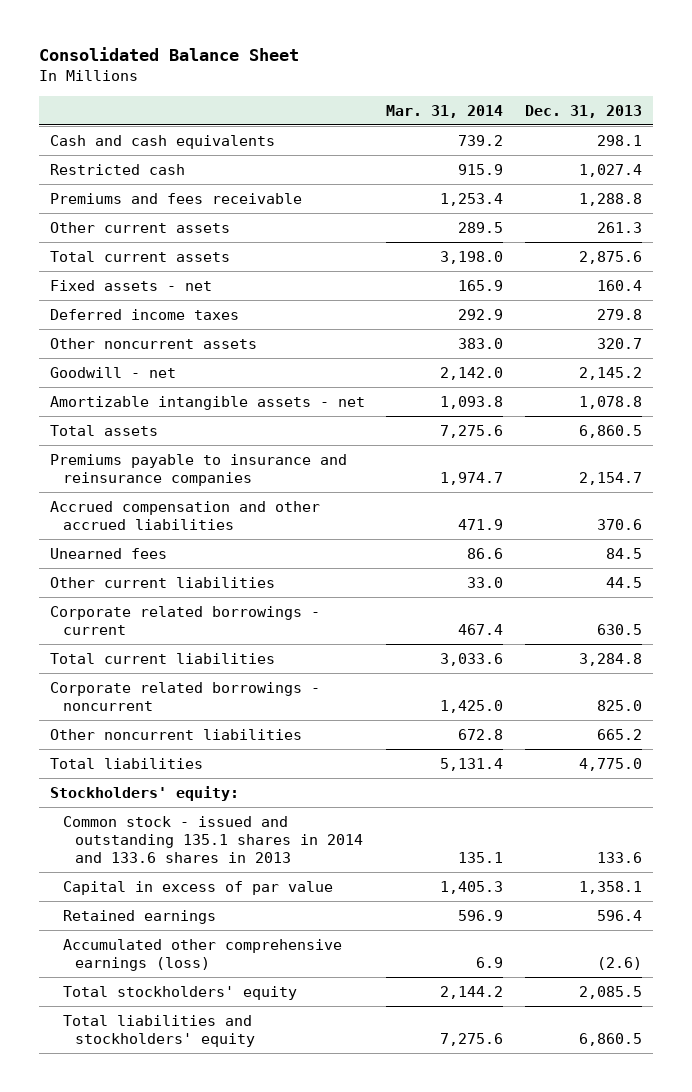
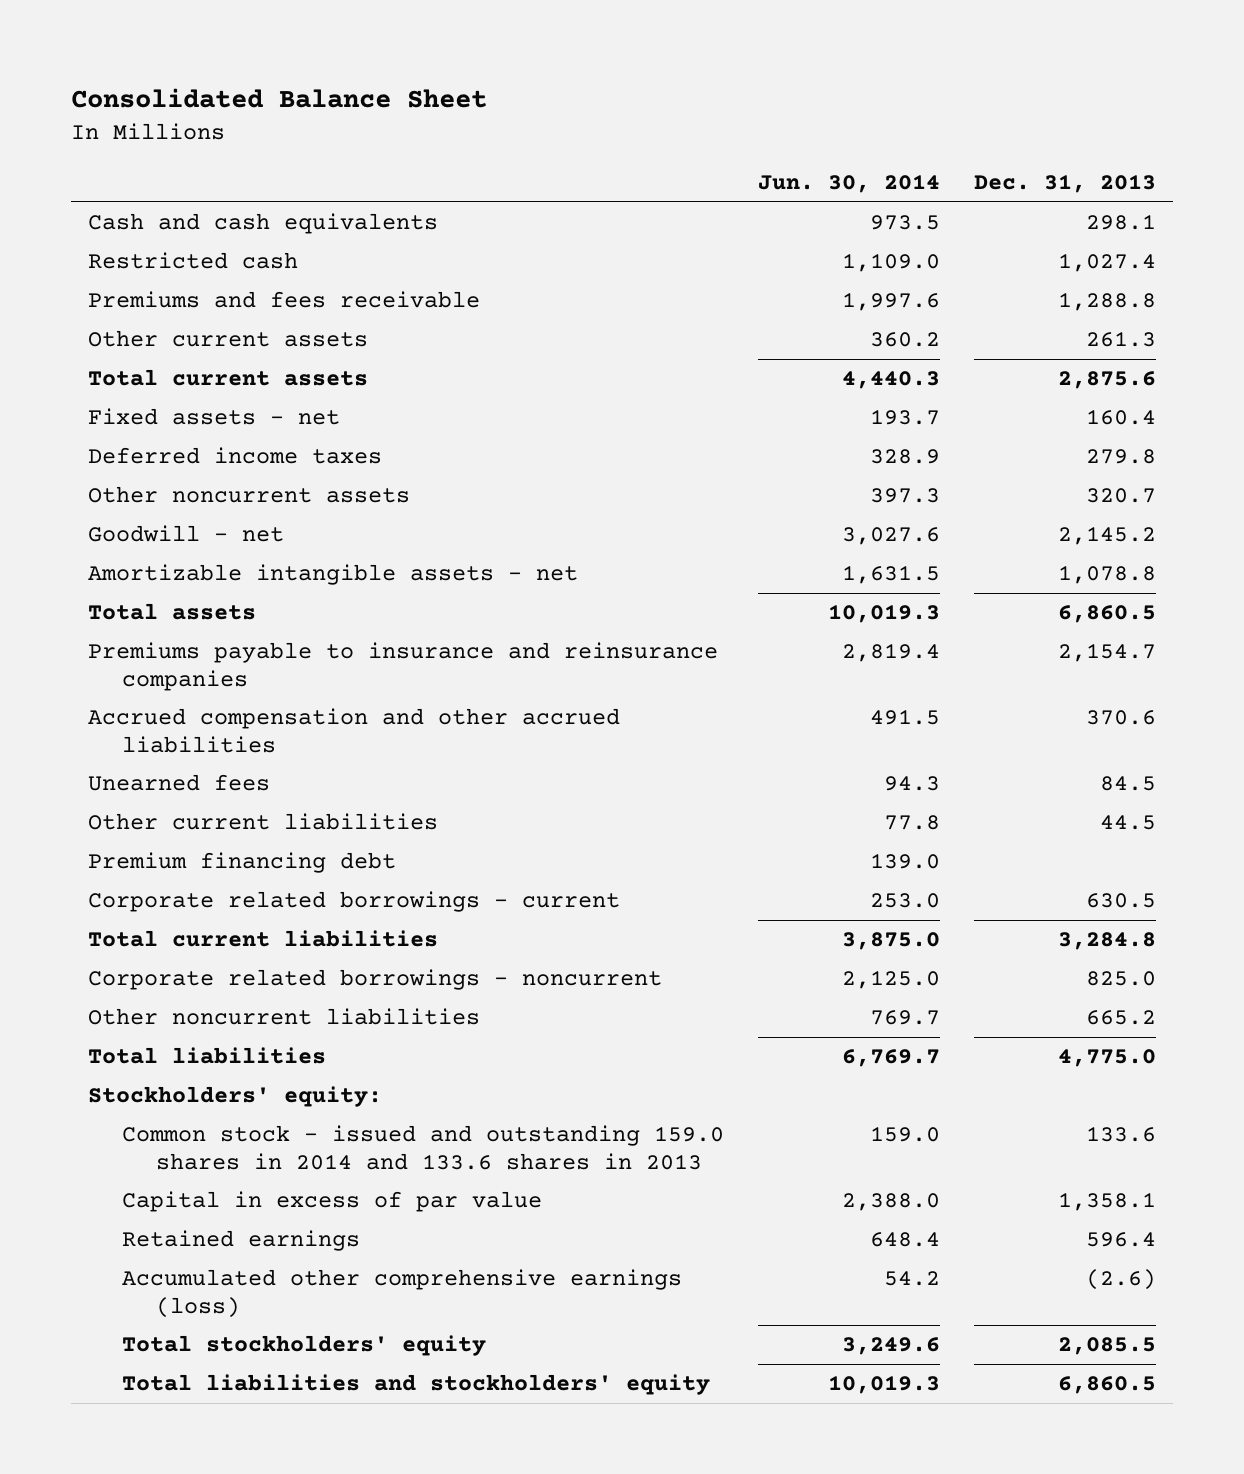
- | Mar. 31, 2014 | Dec. 31, 2013
+ | Jun. 30, 2014 | Dec. 31, 2013
+ Premium financing debt | 139.0 |
- Common stock - issued and outstanding 135.1 shares in 2014 and 133.6 shares in 2013 | 135.1 | 133.6
+ Common stock - issued and outstanding 159.0 shares in 2014 and 133.6 shares in 2013 | 159.0 | 133.6

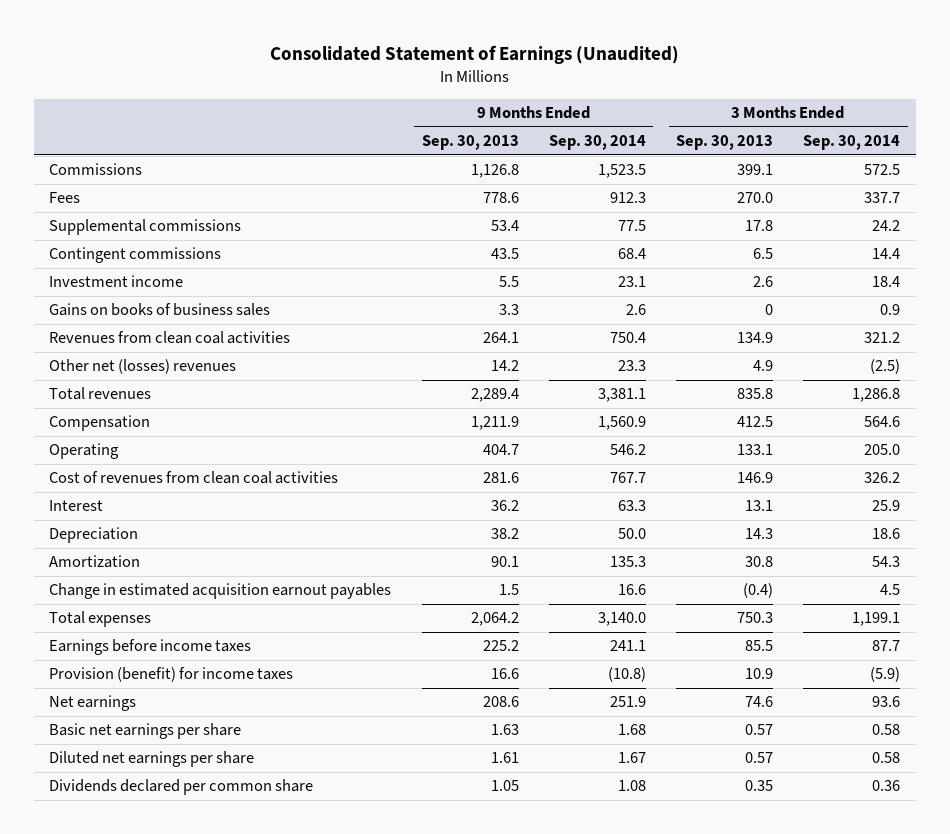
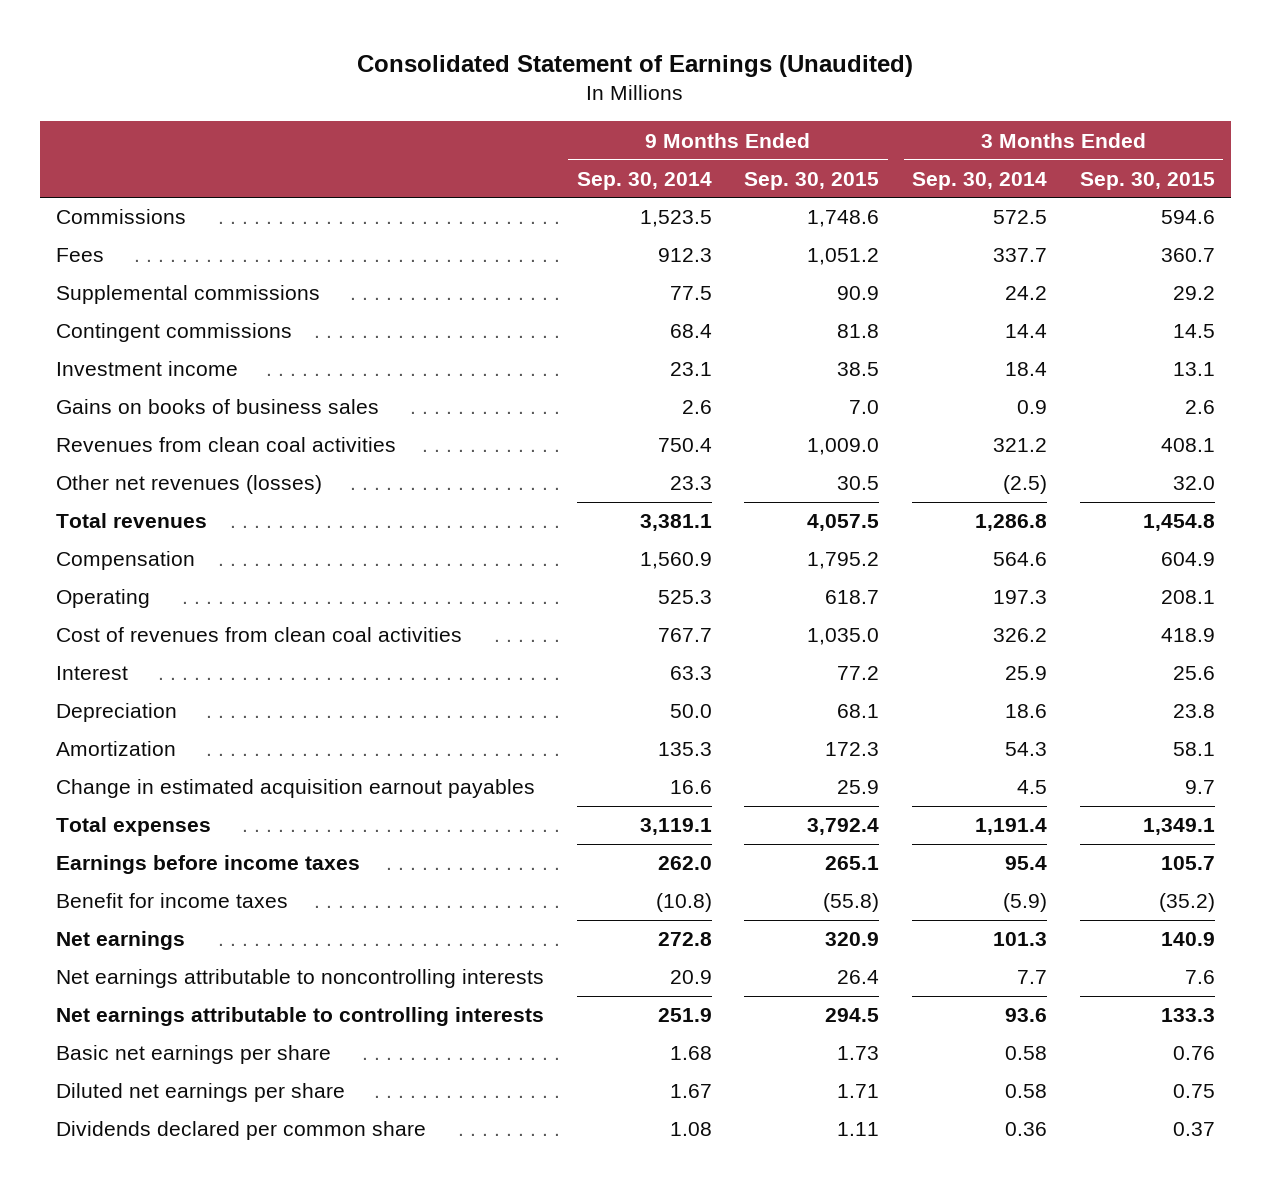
- | 9 Months Ended Sep. 30, 2013 | 9 Months Ended Sep. 30, 2014 | 3 Months Ended Sep. 30, 2013 | 3 Months Ended Sep. 30, 2014
+ | 9 Months Ended Sep. 30, 2014 | 9 Months Ended Sep. 30, 2015 | 3 Months Ended Sep. 30, 2014 | 3 Months Ended Sep. 30, 2015
- Other net (losses) revenues | 14.2 | 23.3 | 4.9 | (2.5)
+ Other net revenues (losses) | 23.3 | 30.5 | (2.5) | 32.0
- Operating | 404.7 | 546.2 | 133.1 | 205.0
+ Operating | 525.3 | 618.7 | 197.3 | 208.1
- Total expenses | 2,064.2 | 3,140.0 | 750.3 | 1,199.1
- Earnings before income taxes | 225.2 | 241.1 | 85.5 | 87.7
- Provision (benefit) for income taxes | 16.6 | (10.8) | 10.9 | (5.9)
- Net earnings | 208.6 | 251.9 | 74.6 | 93.6
+ Total expenses | 3,119.1 | 3,792.4 | 1,191.4 | 1,349.1
+ Earnings before income taxes | 262.0 | 265.1 | 95.4 | 105.7
+ Benefit for income taxes | (10.8) | (55.8) | (5.9) | (35.2)
+ Net earnings | 272.8 | 320.9 | 101.3 | 140.9
+ Net earnings attributable to noncontrolling interests | 20.9 | 26.4 | 7.7 | 7.6
+ Net earnings attributable to controlling interests | 251.9 | 294.5 | 93.6 | 133.3

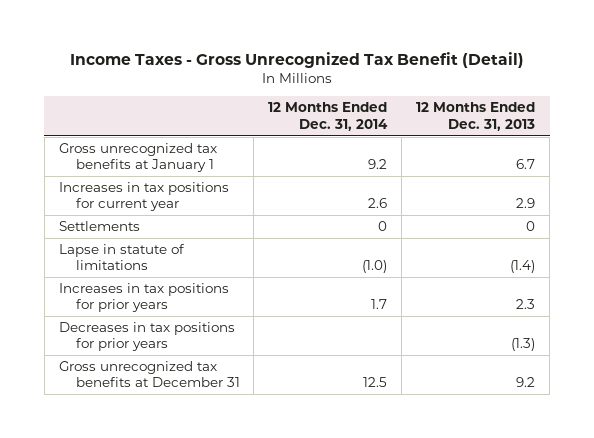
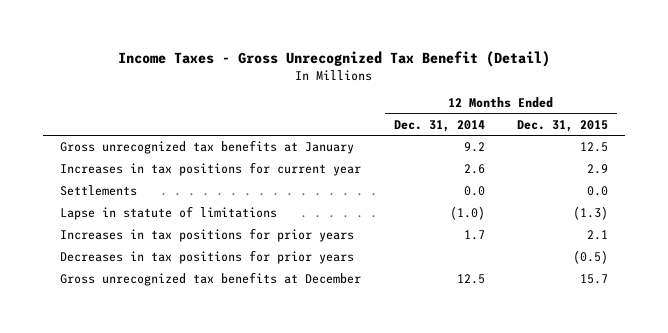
- | 12 Months Ended Dec. 31, 2014 | 12 Months Ended Dec. 31, 2013
+ | 12 Months Ended Dec. 31, 2014 | 12 Months Ended Dec. 31, 2015
- Gross unrecognized tax benefits at January 1 | 9.2 | 6.7
+ Gross unrecognized tax benefits at January | 9.2 | 12.5
- Settlements | 0 | 0
+ Settlements | 0.0 | 0.0
- Gross unrecognized tax benefits at December 31 | 12.5 | 9.2
+ Gross unrecognized tax benefits at December | 12.5 | 15.7

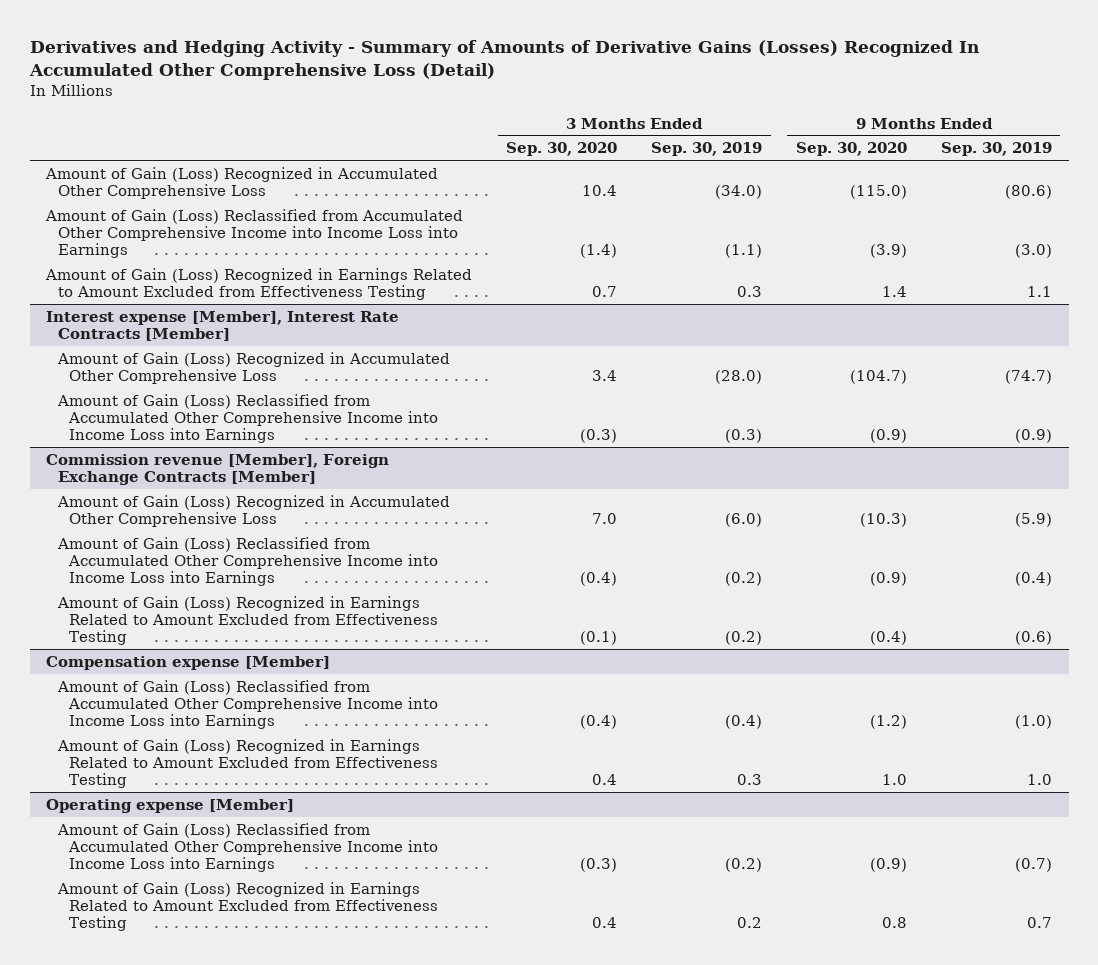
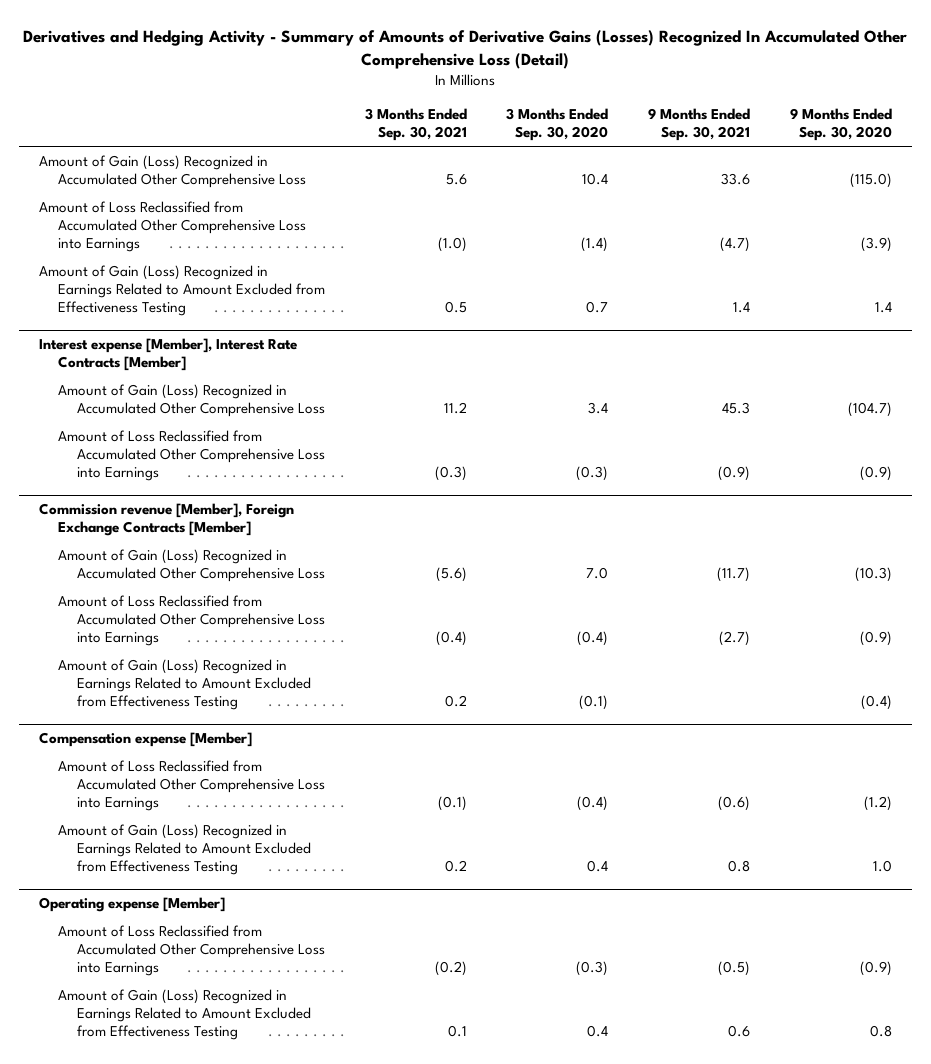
- | 3 Months Ended Sep. 30, 2020 | 3 Months Ended Sep. 30, 2019 | 9 Months Ended Sep. 30, 2020 | 9 Months Ended Sep. 30, 2019
+ | 3 Months Ended Sep. 30, 2021 | 3 Months Ended Sep. 30, 2020 | 9 Months Ended Sep. 30, 2021 | 9 Months Ended Sep. 30, 2020
- Amount of Gain (Loss) Reclassified from Accumulated Other Comprehensive Income into Income Loss into Earnings | (1.4) | (1.1) | (3.9) | (3.0)
+ Amount of Loss Reclassified from Accumulated Other Comprehensive Loss into Earnings | (1.0) | (1.4) | (4.7) | (3.9)
@ Interest expense [Member], Interest Rate Contracts [Member]
- Amount of Gain (Loss) Reclassified from Accumulated Other Comprehensive Income into Income Loss into Earnings | (0.3) | (0.3) | (0.9) | (0.9)
+ Amount of Loss Reclassified from Accumulated Other Comprehensive Loss into Earnings | (0.3) | (0.3) | (0.9) | (0.9)
@ Commission revenue [Member], Foreign Exchange Contracts [Member]
- Amount of Gain (Loss) Reclassified from Accumulated Other Comprehensive Income into Income Loss into Earnings | (0.4) | (0.2) | (0.9) | (0.4)
+ Amount of Loss Reclassified from Accumulated Other Comprehensive Loss into Earnings | (0.4) | (0.4) | (2.7) | (0.9)
@ Compensation expense [Member]
- Amount of Gain (Loss) Reclassified from Accumulated Other Comprehensive Income into Income Loss into Earnings | (0.4) | (0.4) | (1.2) | (1.0)
+ Amount of Loss Reclassified from Accumulated Other Comprehensive Loss into Earnings | (0.1) | (0.4) | (0.6) | (1.2)
@ Operating expense [Member]
- Amount of Gain (Loss) Reclassified from Accumulated Other Comprehensive Income into Income Loss into Earnings | (0.3) | (0.2) | (0.9) | (0.7)
+ Amount of Loss Reclassified from Accumulated Other Comprehensive Loss into Earnings | (0.2) | (0.3) | (0.5) | (0.9)

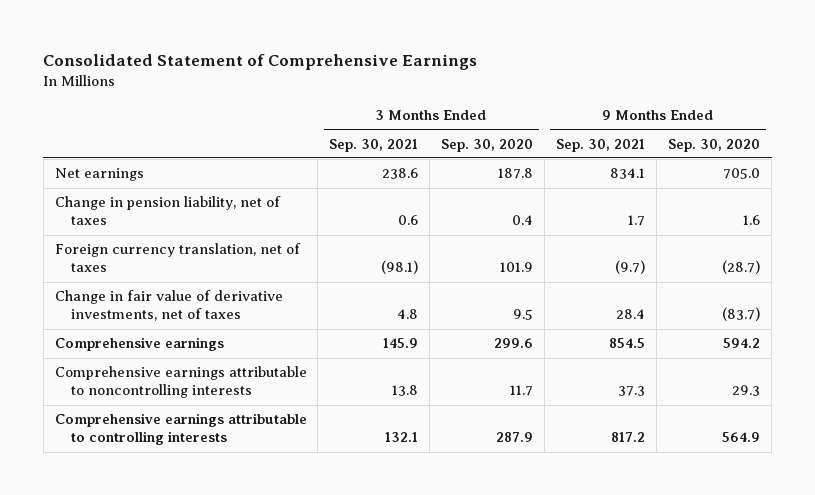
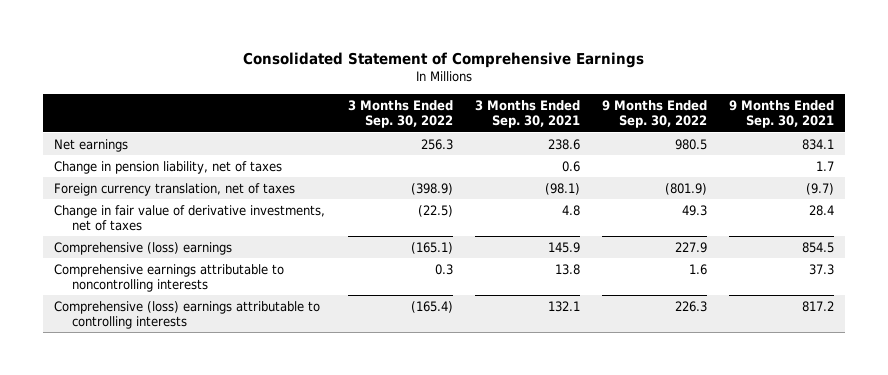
- | 3 Months Ended Sep. 30, 2021 | 3 Months Ended Sep. 30, 2020 | 9 Months Ended Sep. 30, 2021 | 9 Months Ended Sep. 30, 2020
+ | 3 Months Ended Sep. 30, 2022 | 3 Months Ended Sep. 30, 2021 | 9 Months Ended Sep. 30, 2022 | 9 Months Ended Sep. 30, 2021
- Comprehensive earnings | 145.9 | 299.6 | 854.5 | 594.2
+ Comprehensive (loss) earnings | (165.1) | 145.9 | 227.9 | 854.5
- Comprehensive earnings attributable to controlling interests | 132.1 | 287.9 | 817.2 | 564.9
+ Comprehensive (loss) earnings attributable to controlling interests | (165.4) | 132.1 | 226.3 | 817.2

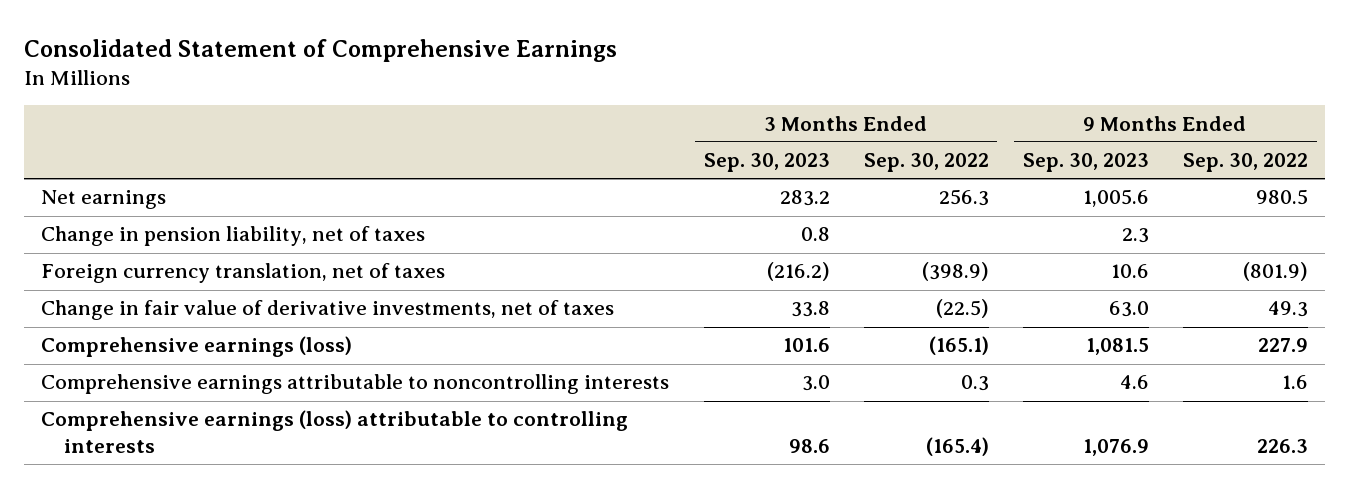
- | 3 Months Ended Sep. 30, 2022 | 3 Months Ended Sep. 30, 2021 | 9 Months Ended Sep. 30, 2022 | 9 Months Ended Sep. 30, 2021
+ | 3 Months Ended Sep. 30, 2023 | 3 Months Ended Sep. 30, 2022 | 9 Months Ended Sep. 30, 2023 | 9 Months Ended Sep. 30, 2022
- Comprehensive (loss) earnings | (165.1) | 145.9 | 227.9 | 854.5
+ Comprehensive earnings (loss) | 101.6 | (165.1) | 1,081.5 | 227.9
- Comprehensive (loss) earnings attributable to controlling interests | (165.4) | 132.1 | 226.3 | 817.2
+ Comprehensive earnings (loss) attributable to controlling interests | 98.6 | (165.4) | 1,076.9 | 226.3

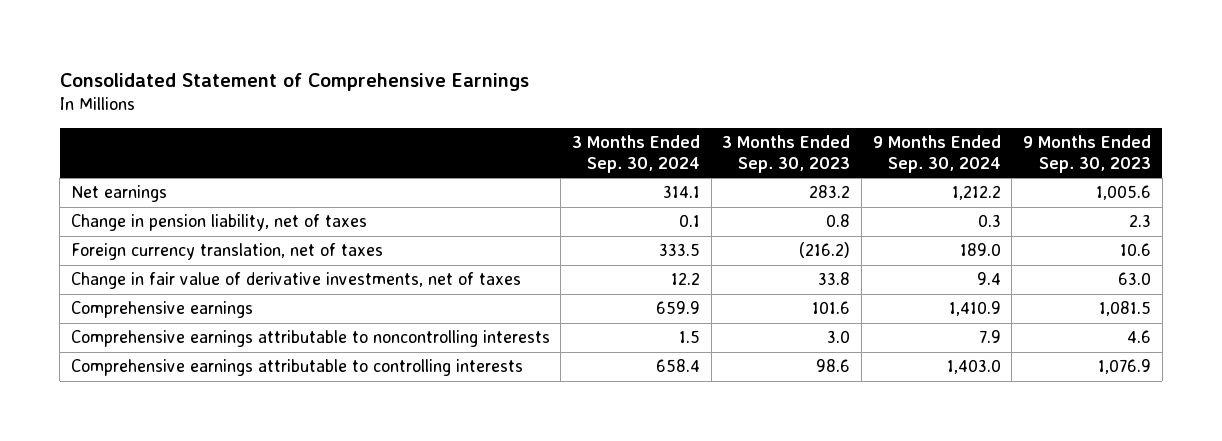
- | 3 Months Ended Sep. 30, 2023 | 3 Months Ended Sep. 30, 2022 | 9 Months Ended Sep. 30, 2023 | 9 Months Ended Sep. 30, 2022
+ | 3 Months Ended Sep. 30, 2024 | 3 Months Ended Sep. 30, 2023 | 9 Months Ended Sep. 30, 2024 | 9 Months Ended Sep. 30, 2023
- Comprehensive earnings (loss) | 101.6 | (165.1) | 1,081.5 | 227.9
+ Comprehensive earnings | 659.9 | 101.6 | 1,410.9 | 1,081.5
- Comprehensive earnings (loss) attributable to controlling interests | 98.6 | (165.4) | 1,076.9 | 226.3
+ Comprehensive earnings attributable to controlling interests | 658.4 | 98.6 | 1,403.0 | 1,076.9

